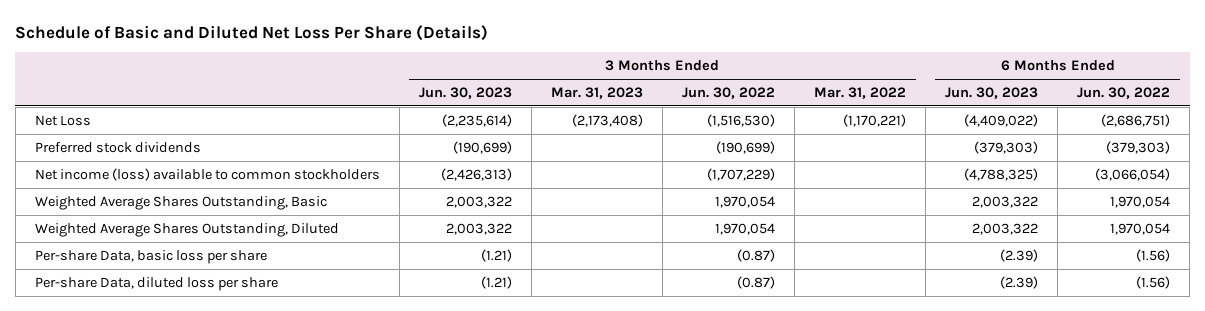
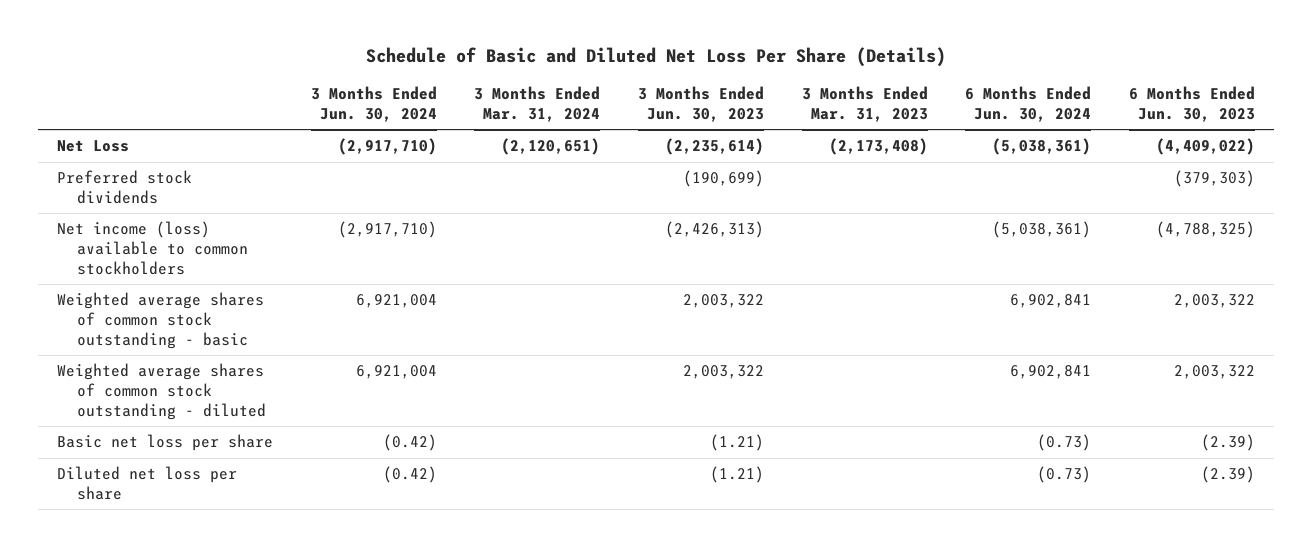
- | 3 Months Ended Jun. 30, 2023 | 3 Months Ended Mar. 31, 2023 | 3 Months Ended Jun. 30, 2022 | 3 Months Ended Mar. 31, 2022 | 6 Months Ended Jun. 30, 2023 | 6 Months Ended Jun. 30, 2022
+ | 3 Months Ended Jun. 30, 2024 | 3 Months Ended Mar. 31, 2024 | 3 Months Ended Jun. 30, 2023 | 3 Months Ended Mar. 31, 2023 | 6 Months Ended Jun. 30, 2024 | 6 Months Ended Jun. 30, 2023
- Weighted Average Shares Outstanding, Basic | 2,003,322 | | 1,970,054 | | 2,003,322 | 1,970,054
- Weighted Average Shares Outstanding, Diluted | 2,003,322 | | 1,970,054 | | 2,003,322 | 1,970,054
- Per-share Data, basic loss per share | (1.21) | | (0.87) | | (2.39) | (1.56)
- Per-share Data, diluted loss per share | (1.21) | | (0.87) | | (2.39) | (1.56)
+ Weighted average shares of common stock outstanding - basic | 6,921,004 | | 2,003,322 | | 6,902,841 | 2,003,322
+ Weighted average shares of common stock outstanding - diluted | 6,921,004 | | 2,003,322 | | 6,902,841 | 2,003,322
+ Basic net loss per share | (0.42) | | (1.21) | | (0.73) | (2.39)
+ Diluted net loss per share | (0.42) | | (1.21) | | (0.73) | (2.39)

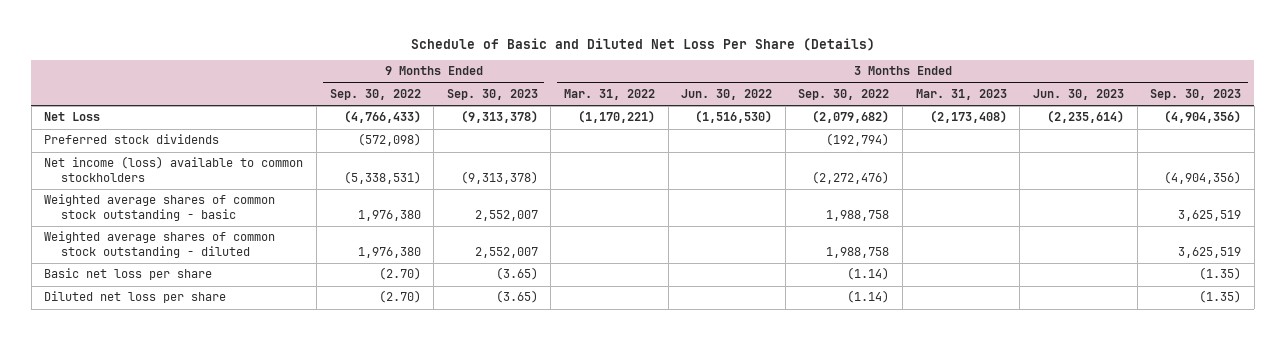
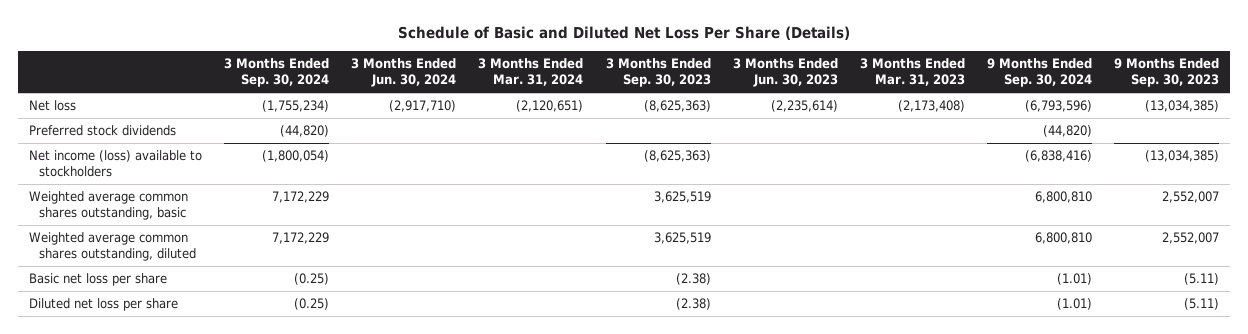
- | 9 Months Ended Sep. 30, 2022 | 9 Months Ended Sep. 30, 2023 | 3 Months Ended Mar. 31, 2022 | 3 Months Ended Jun. 30, 2022 | 3 Months Ended Sep. 30, 2022 | 3 Months Ended Mar. 31, 2023 | 3 Months Ended Jun. 30, 2023 | 3 Months Ended Sep. 30, 2023
+ | 3 Months Ended Sep. 30, 2024 | 3 Months Ended Jun. 30, 2024 | 3 Months Ended Mar. 31, 2024 | 3 Months Ended Sep. 30, 2023 | 3 Months Ended Jun. 30, 2023 | 3 Months Ended Mar. 31, 2023 | 9 Months Ended Sep. 30, 2024 | 9 Months Ended Sep. 30, 2023
- Net Loss | (4,766,433) | (9,313,378) | (1,170,221) | (1,516,530) | (2,079,682) | (2,173,408) | (2,235,614) | (4,904,356)
+ Net loss | (1,755,234) | (2,917,710) | (2,120,651) | (8,625,363) | (2,235,614) | (2,173,408) | (6,793,596) | (13,034,385)
- Net income (loss) available to common stockholders | (5,338,531) | (9,313,378) | | | (2,272,476) | | | (4,904,356)
- Weighted average shares of common stock outstanding - basic | 1,976,380 | 2,552,007 | | | 1,988,758 | | | 3,625,519
- Weighted average shares of common stock outstanding - diluted | 1,976,380 | 2,552,007 | | | 1,988,758 | | | 3,625,519
- Basic net loss per share | (2.70) | (3.65) | | | (1.14) | | | (1.35)
- Diluted net loss per share | (2.70) | (3.65) | | | (1.14) | | | (1.35)
+ Net income (loss) available to stockholders | (1,800,054) | | | (8,625,363) | | | (6,838,416) | (13,034,385)
+ Weighted average common shares outstanding, basic | 7,172,229 | | | 3,625,519 | | | 6,800,810 | 2,552,007
+ Weighted average common shares outstanding, diluted | 7,172,229 | | | 3,625,519 | | | 6,800,810 | 2,552,007
+ Basic net loss per share | (0.25) | | | (2.38) | | | (1.01) | (5.11)
+ Diluted net loss per share | (0.25) | | | (2.38) | | | (1.01) | (5.11)

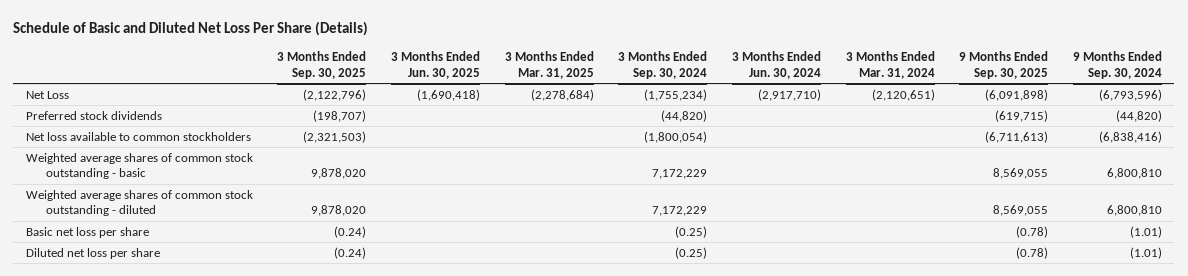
- | 3 Months Ended Sep. 30, 2024 | 3 Months Ended Jun. 30, 2024 | 3 Months Ended Mar. 31, 2024 | 3 Months Ended Sep. 30, 2023 | 3 Months Ended Jun. 30, 2023 | 3 Months Ended Mar. 31, 2023 | 9 Months Ended Sep. 30, 2024 | 9 Months Ended Sep. 30, 2023
+ | 3 Months Ended Sep. 30, 2025 | 3 Months Ended Jun. 30, 2025 | 3 Months Ended Mar. 31, 2025 | 3 Months Ended Sep. 30, 2024 | 3 Months Ended Jun. 30, 2024 | 3 Months Ended Mar. 31, 2024 | 9 Months Ended Sep. 30, 2025 | 9 Months Ended Sep. 30, 2024
- Net loss | (1,755,234) | (2,917,710) | (2,120,651) | (8,625,363) | (2,235,614) | (2,173,408) | (6,793,596) | (13,034,385)
+ Net Loss | (2,122,796) | (1,690,418) | (2,278,684) | (1,755,234) | (2,917,710) | (2,120,651) | (6,091,898) | (6,793,596)
- Net income (loss) available to stockholders | (1,800,054) | | | (8,625,363) | | | (6,838,416) | (13,034,385)
- Weighted average common shares outstanding, basic | 7,172,229 | | | 3,625,519 | | | 6,800,810 | 2,552,007
- Weighted average common shares outstanding, diluted | 7,172,229 | | | 3,625,519 | | | 6,800,810 | 2,552,007
+ Net loss available to common stockholders | (2,321,503) | | | (1,800,054) | | | (6,711,613) | (6,838,416)
+ Weighted average shares of common stock outstanding - basic | 9,878,020 | | | 7,172,229 | | | 8,569,055 | 6,800,810
+ Weighted average shares of common stock outstanding - diluted | 9,878,020 | | | 7,172,229 | | | 8,569,055 | 6,800,810

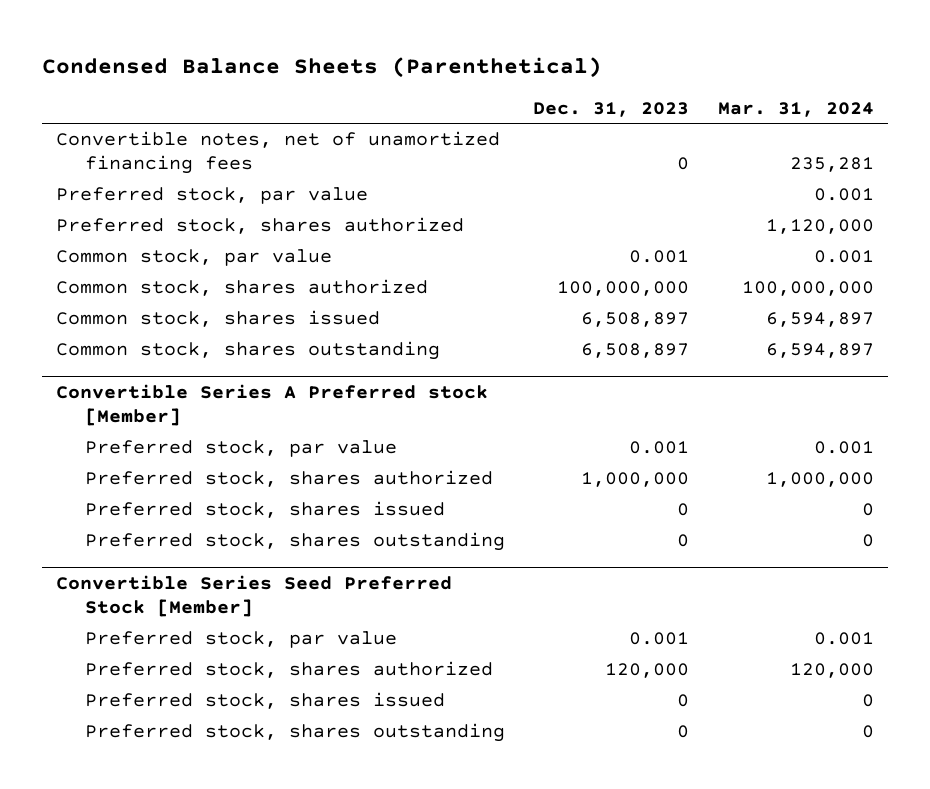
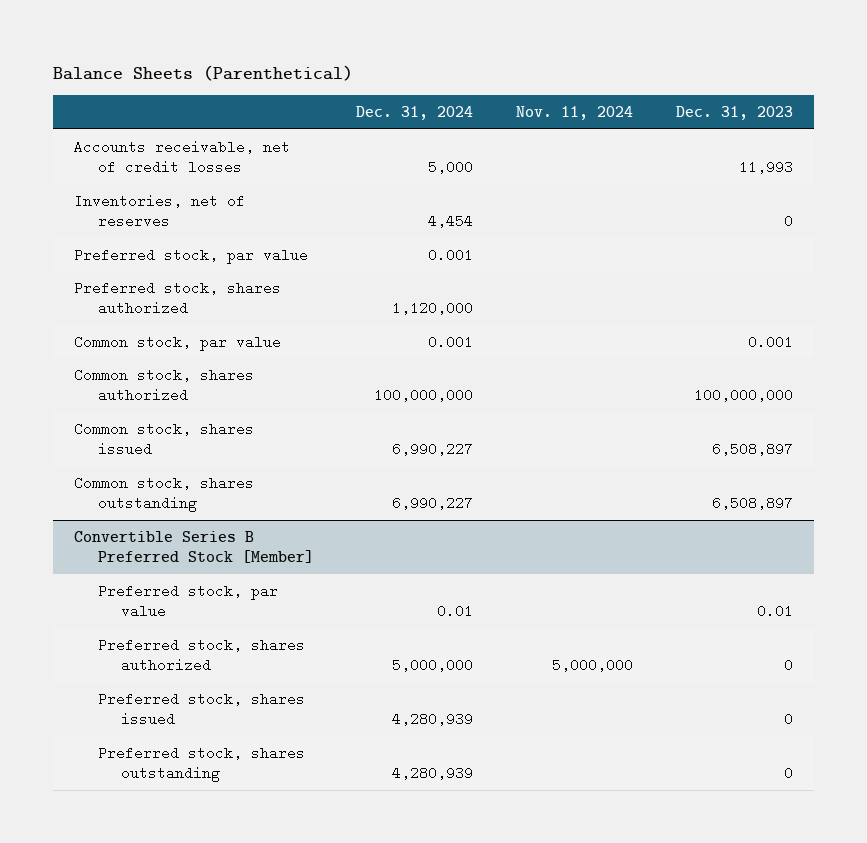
- Condensed Balance Sheets (Parenthetical)
+ Balance Sheets (Parenthetical)
- | Dec. 31, 2023 | Mar. 31, 2024
+ | Dec. 31, 2024 | Nov. 11, 2024 | Dec. 31, 2023
- Convertible notes, net of unamortized financing fees | 0 | 235,281
+ Accounts receivable, net of credit losses | 5,000 | | 11,993
+ Inventories, net of reserves | 4,454 | | 0
- Convertible Series A Preferred stock [Member]
- Preferred stock, par value | 0.001 | 0.001
- Preferred stock, shares authorized | 1,000,000 | 1,000,000
- Preferred stock, shares issued | 0 | 0
- Preferred stock, shares outstanding | 0 | 0
- Convertible Series Seed Preferred Stock [Member]
- Preferred stock, par value | 0.001 | 0.001
- Preferred stock, shares authorized | 120,000 | 120,000
+ Convertible Series B Preferred Stock [Member]
+ Preferred stock, par value | 0.01 | | 0.01
+ Preferred stock, shares authorized | 5,000,000 | 5,000,000 | 0

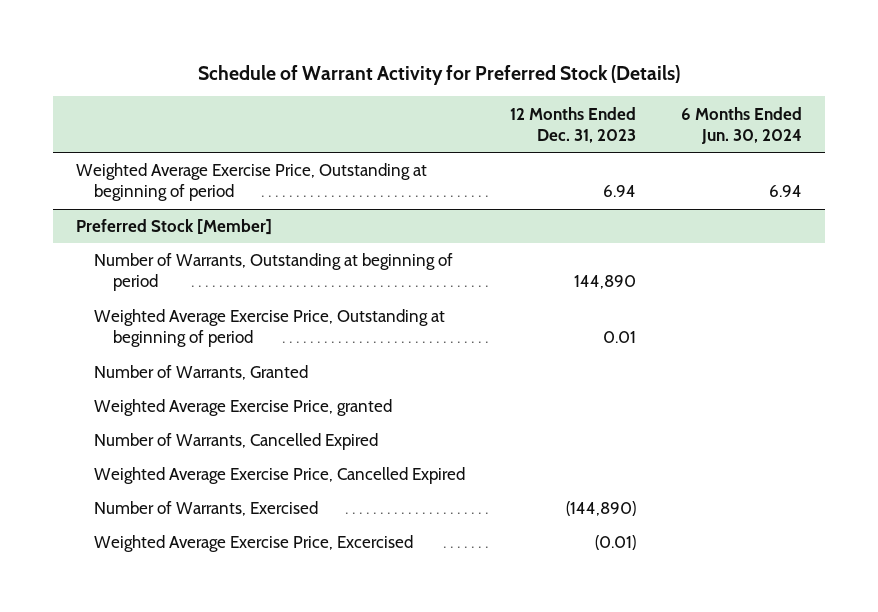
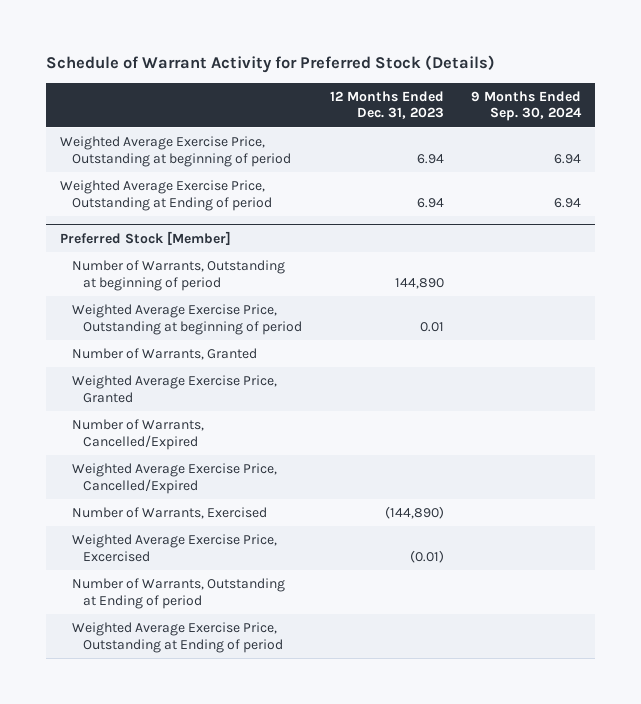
- | 12 Months Ended Dec. 31, 2023 | 6 Months Ended Jun. 30, 2024
+ | 12 Months Ended Dec. 31, 2023 | 9 Months Ended Sep. 30, 2024
+ Weighted Average Exercise Price, Outstanding at Ending of period | 6.94 | 6.94
@ Preferred Stock [Member]
- Weighted Average Exercise Price, granted
- Number of Warrants, Cancelled Expired
- Weighted Average Exercise Price, Cancelled Expired
+ Weighted Average Exercise Price, Granted
+ Number of Warrants, Cancelled/Expired
+ Weighted Average Exercise Price, Cancelled/Expired
+ Number of Warrants, Outstanding at Ending of period
+ Weighted Average Exercise Price, Outstanding at Ending of period

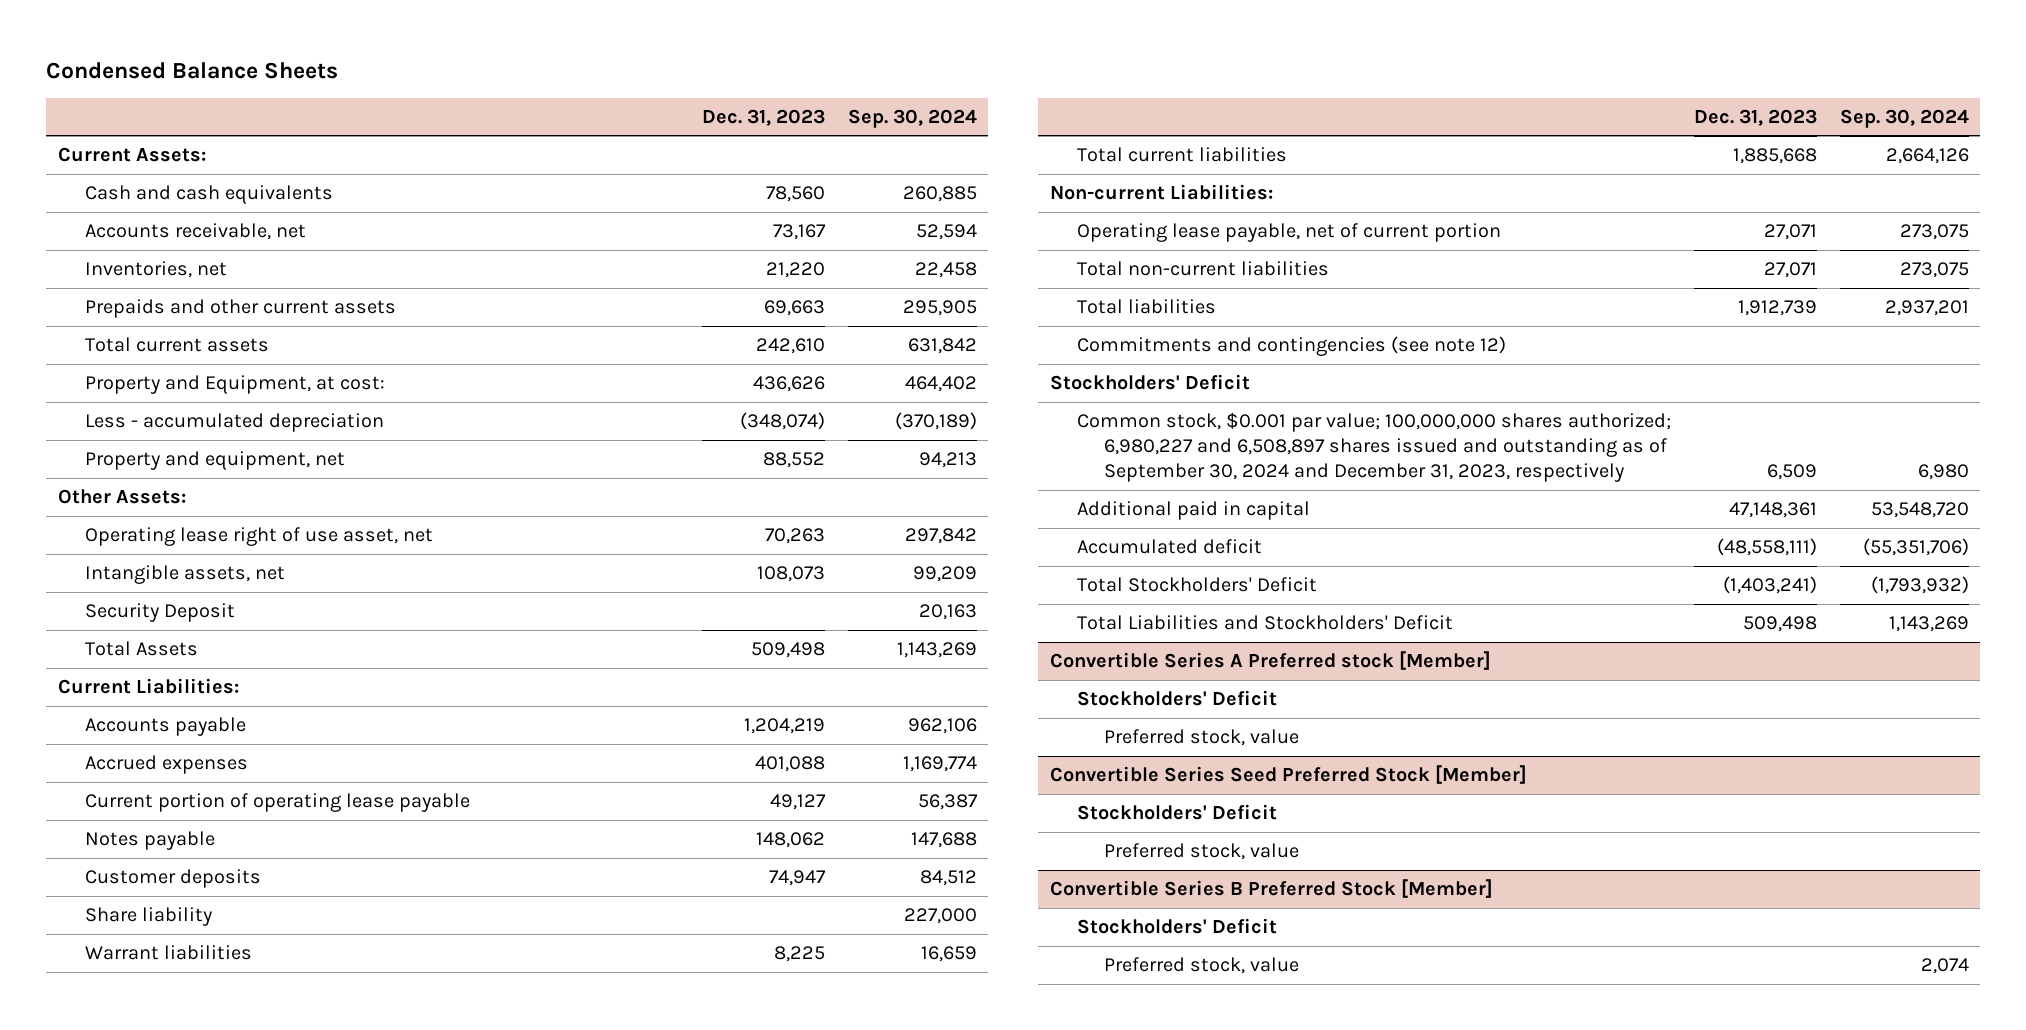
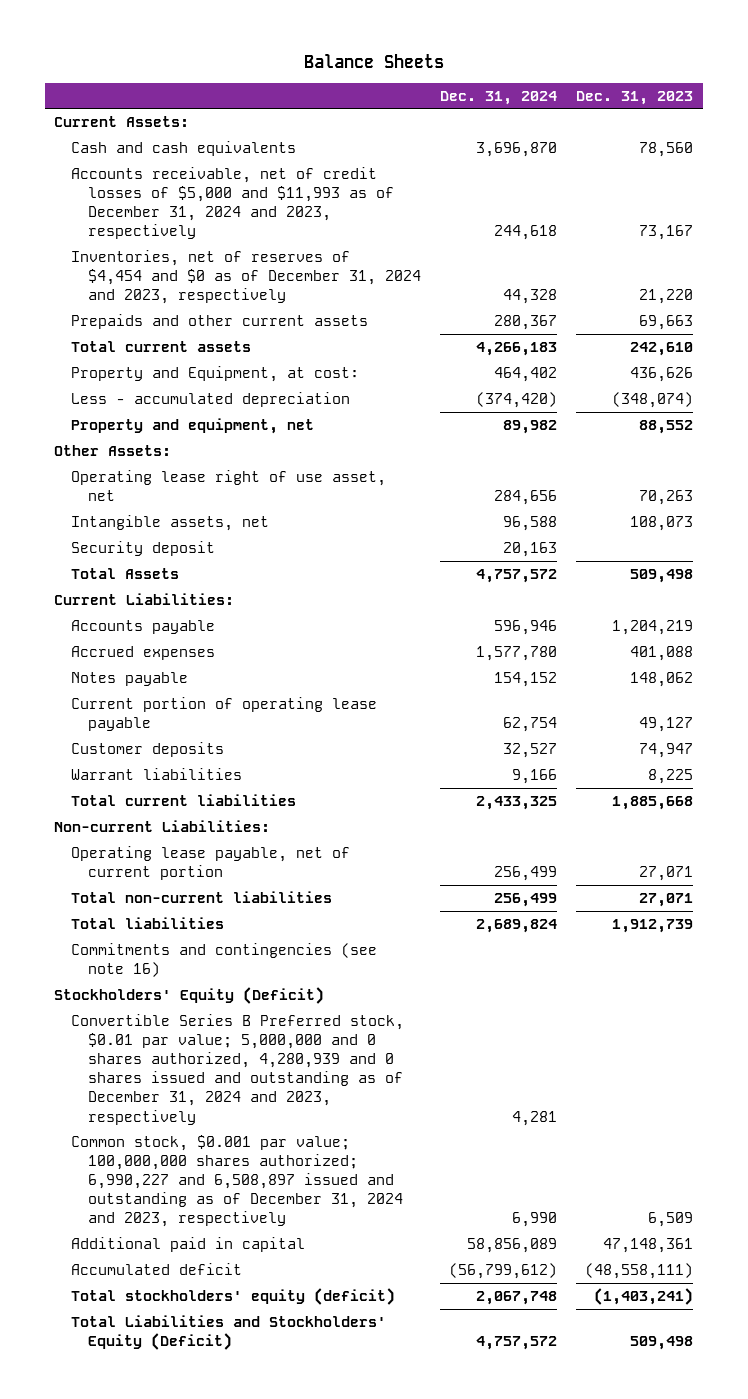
- Condensed Balance Sheets
+ Balance Sheets
- | Dec. 31, 2023 | Sep. 30, 2024
+ | Dec. 31, 2024 | Dec. 31, 2023
- Accounts receivable, net | 73,167 | 52,594
- Inventories, net | 21,220 | 22,458
+ Accounts receivable, net of credit losses of $5,000 and $11,993 as of December 31, 2024 and 2023, respectively | 244,618 | 73,167
+ Inventories, net of reserves of $4,454 and $0 as of December 31, 2024 and 2023, respectively | 44,328 | 21,220
- Security Deposit | | 20,163
+ Security deposit | 20,163 |
moved down: Current portion of operating lease payable | 62,754 | 49,127
- Share liability | | 227,000
- Commitments and contingencies (see note 12)
- Stockholders' Deficit
- Common stock, $0.001 par value; 100,000,000 shares authorized; 6,980,227 and 6,508,897 shares issued and outstanding as of September 30, 2024 and December 31, 2023, respectively | 6,509 | 6,980
+ Commitments and contingencies (see note 16)
+ Stockholders' Equity (Deficit)
+ Convertible Series B Preferred stock, $0.01 par value; 5,000,000 and 0 shares authorized, 4,280,939 and 0 shares issued and outstanding as of December 31, 2024 and 2023, respectively | 4,281 |
+ Common stock, $0.001 par value; 100,000,000 shares authorized; 6,990,227 and 6,508,897 issued and outstanding as of December 31, 2024 and 2023, respectively | 6,990 | 6,509
- Total Stockholders' Deficit | (1,403,241) | (1,793,932)
- Total Liabilities and Stockholders' Deficit | 509,498 | 1,143,269
- Convertible Series A Preferred stock [Member]
- Stockholders' Deficit
- Preferred stock, value
- Convertible Series Seed Preferred Stock [Member]
- Stockholders' Deficit
- Preferred stock, value
- Convertible Series B Preferred Stock [Member]
- Stockholders' Deficit
- Preferred stock, value | | 2,074
+ Total stockholders' equity (deficit) | 2,067,748 | (1,403,241)
+ Total Liabilities and Stockholders' Equity (Deficit) | 4,757,572 | 509,498

